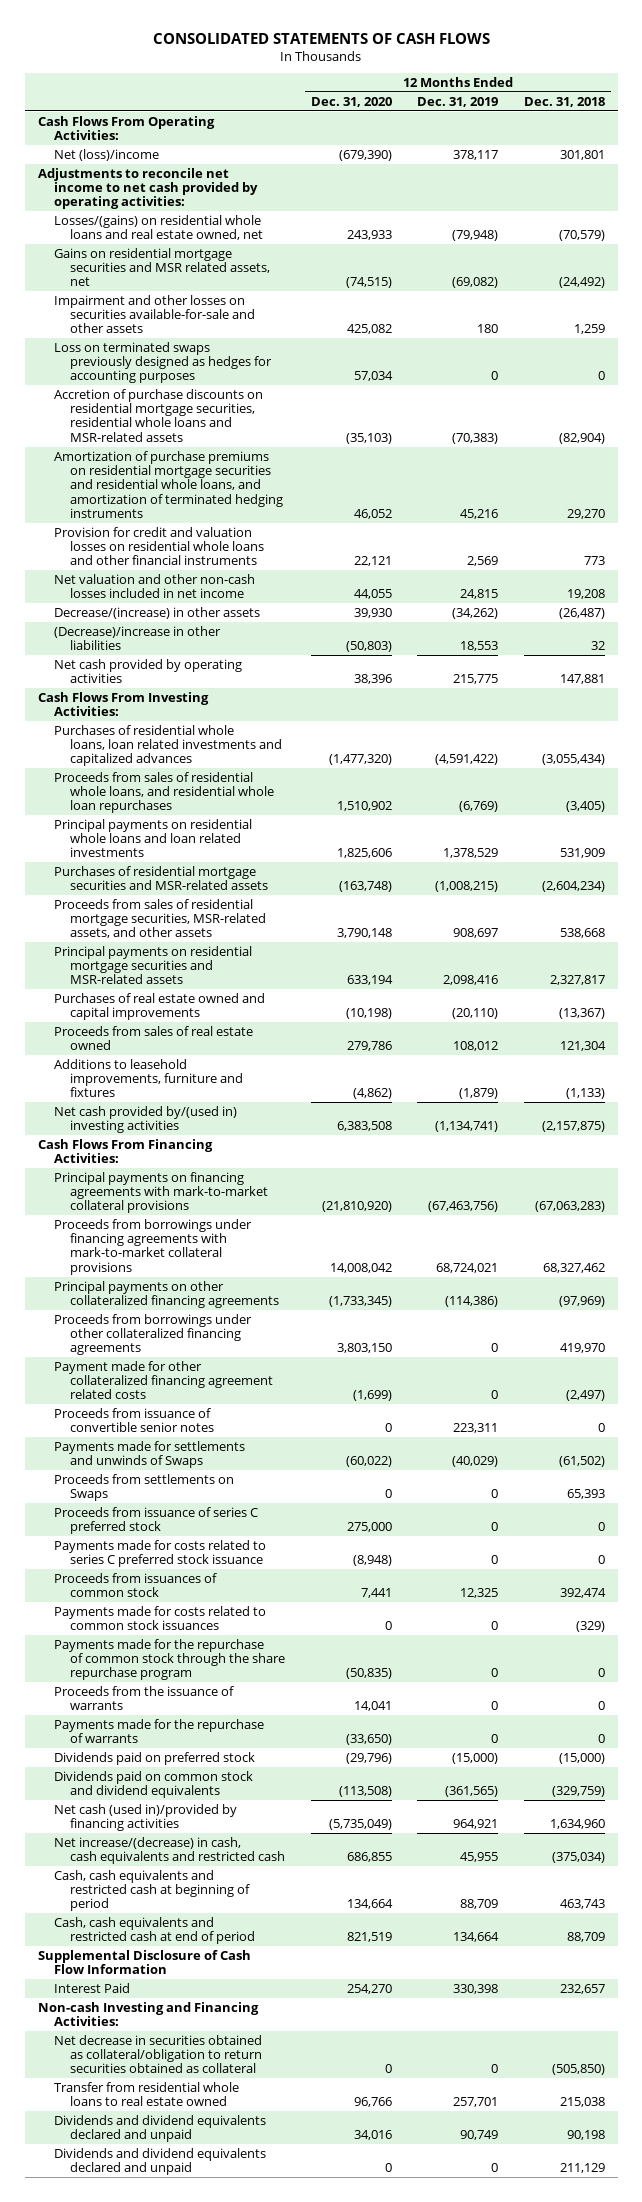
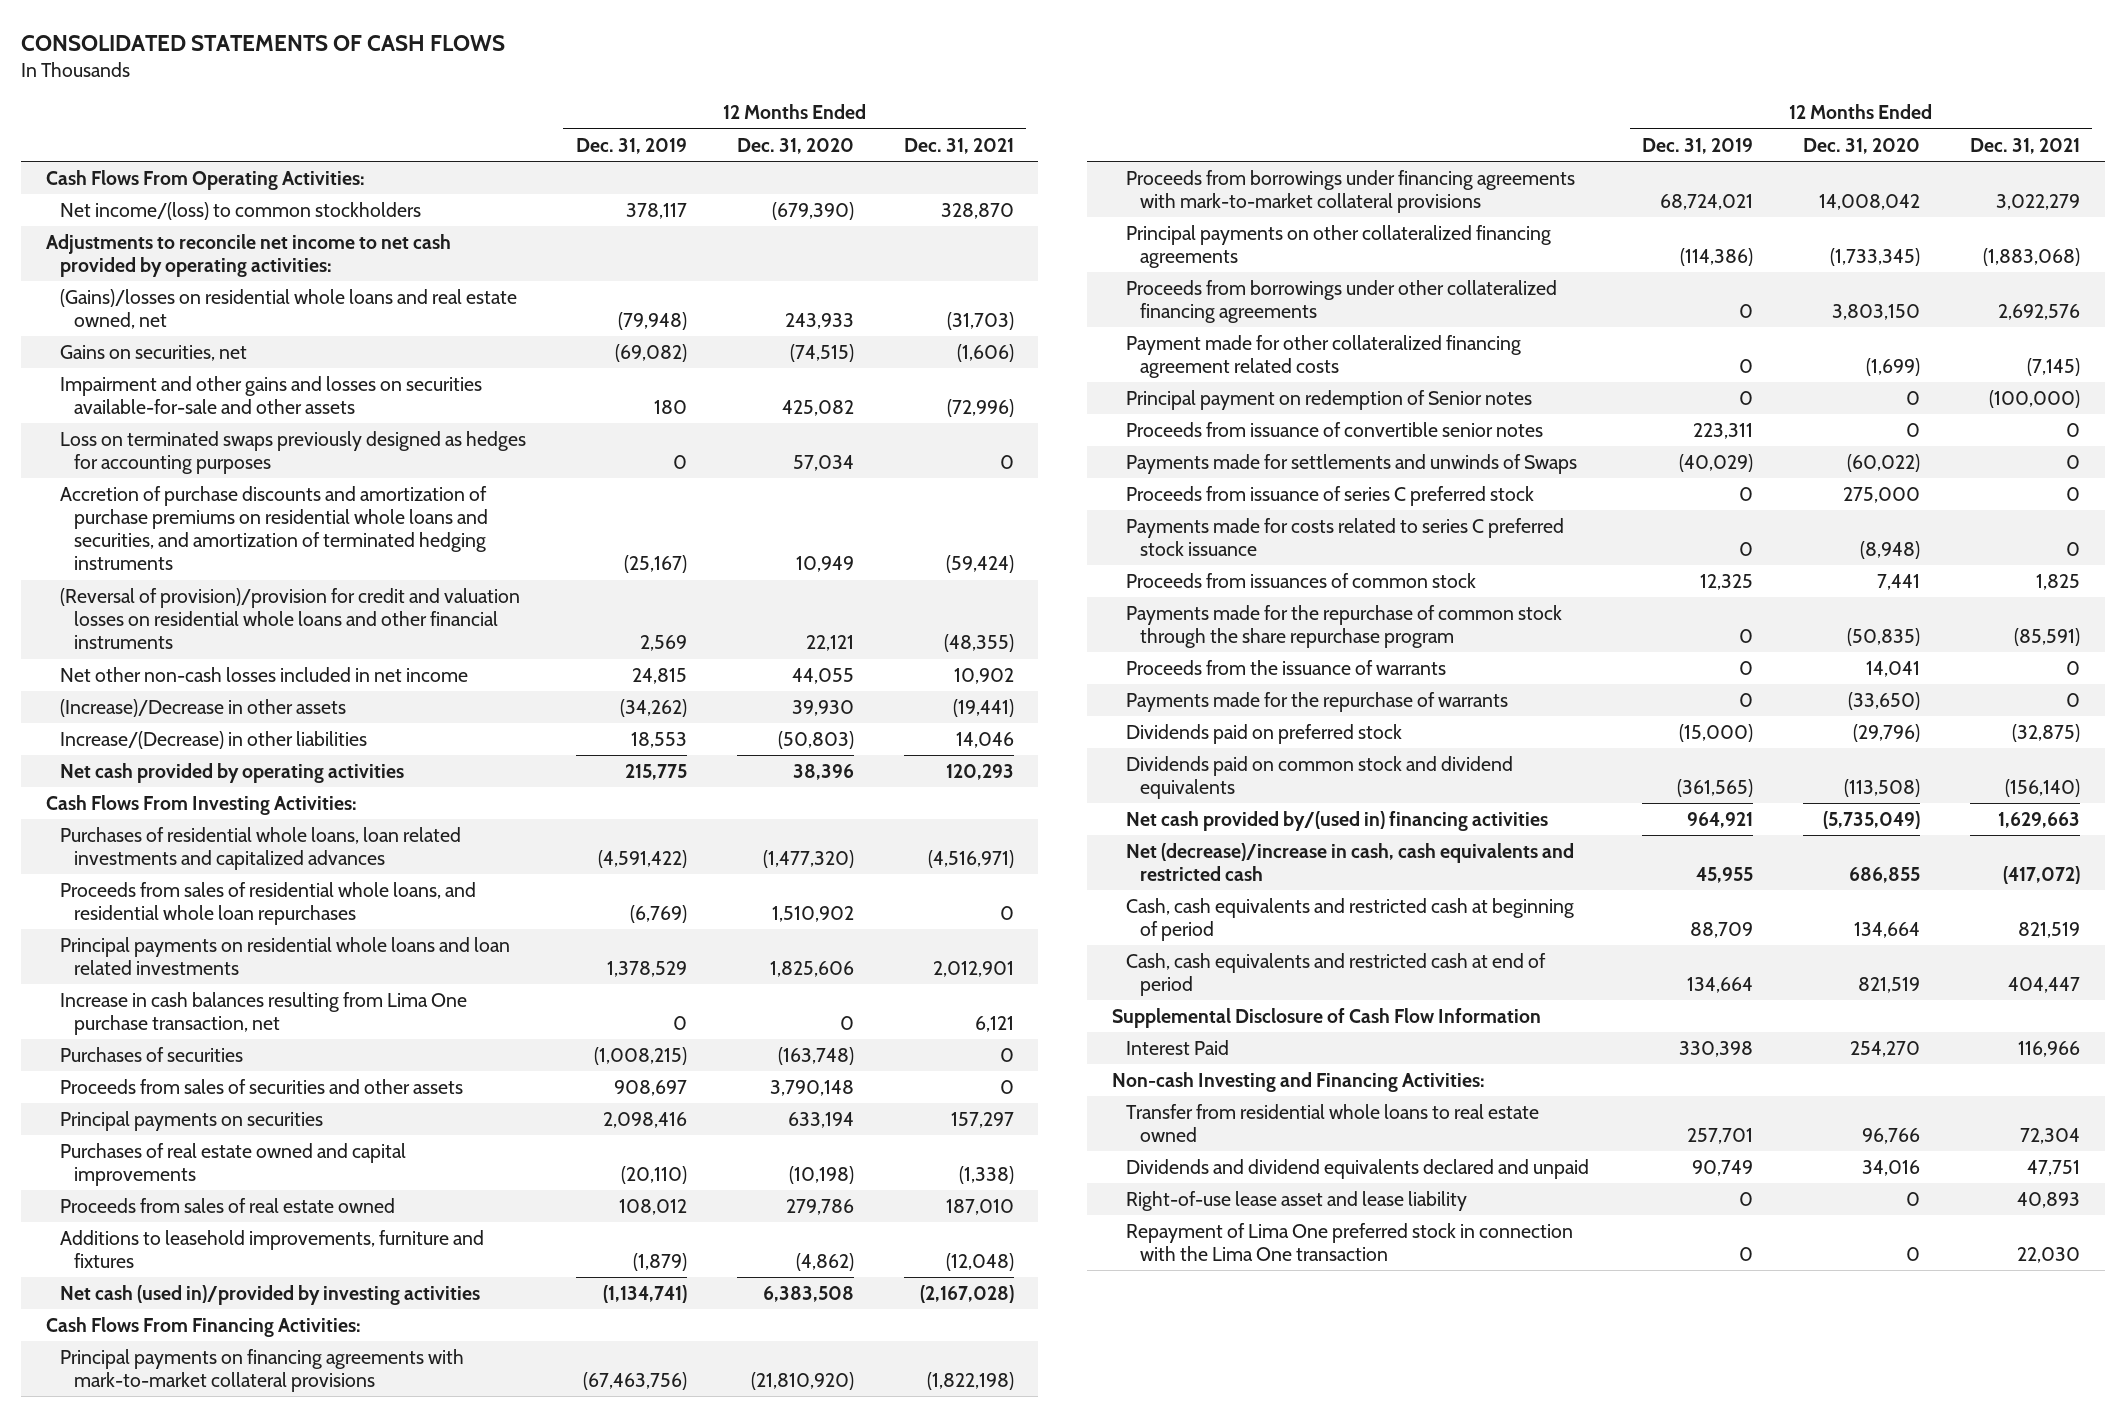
- | 12 Months Ended Dec. 31, 2020 | 12 Months Ended Dec. 31, 2019 | 12 Months Ended Dec. 31, 2018
+ | 12 Months Ended Dec. 31, 2019 | 12 Months Ended Dec. 31, 2020 | 12 Months Ended Dec. 31, 2021
- Net (loss)/income | (679,390) | 378,117 | 301,801
+ Net income/(loss) to common stockholders | 378,117 | (679,390) | 328,870
- Losses/(gains) on residential whole loans and real estate owned, net | 243,933 | (79,948) | (70,579)
- Gains on residential mortgage securities and MSR related assets, net | (74,515) | (69,082) | (24,492)
- Impairment and other losses on securities available-for-sale and other assets | 425,082 | 180 | 1,259
+ (Gains)/losses on residential whole loans and real estate owned, net | (79,948) | 243,933 | (31,703)
+ Gains on securities, net | (69,082) | (74,515) | (1,606)
+ Impairment and other gains and losses on securities available-for-sale and other assets | 180 | 425,082 | (72,996)
- Accretion of purchase discounts on residential mortgage securities, residential whole loans and MSR-related assets | (35,103) | (70,383) | (82,904)
- Amortization of purchase premiums on residential mortgage securities and residential whole loans, and amortization of terminated hedging instruments | 46,052 | 45,216 | 29,270
- Provision for credit and valuation losses on residential whole loans and other financial instruments | 22,121 | 2,569 | 773
- Net valuation and other non-cash losses included in net income | 44,055 | 24,815 | 19,208
- Decrease/(increase) in other assets | 39,930 | (34,262) | (26,487)
- (Decrease)/increase in other liabilities | (50,803) | 18,553 | 32
+ Accretion of purchase discounts and amortization of purchase premiums on residential whole loans and securities, and amortization of terminated hedging instruments | (25,167) | 10,949 | (59,424)
+ (Reversal of provision)/provision for credit and valuation losses on residential whole loans and other financial instruments | 2,569 | 22,121 | (48,355)
+ Net other non-cash losses included in net income | 24,815 | 44,055 | 10,902
+ (Increase)/Decrease in other assets | (34,262) | 39,930 | (19,441)
+ Increase/(Decrease) in other liabilities | 18,553 | (50,803) | 14,046
- Purchases of residential mortgage securities and MSR-related assets | (163,748) | (1,008,215) | (2,604,234)
- Proceeds from sales of residential mortgage securities, MSR-related assets, and other assets | 3,790,148 | 908,697 | 538,668
- Principal payments on residential mortgage securities and MSR-related assets | 633,194 | 2,098,416 | 2,327,817
+ Increase in cash balances resulting from Lima One purchase transaction, net | 0 | 0 | 6,121
+ Purchases of securities | (1,008,215) | (163,748) | 0
+ Proceeds from sales of securities and other assets | 908,697 | 3,790,148 | 0
+ Principal payments on securities | 2,098,416 | 633,194 | 157,297
- Net cash provided by/(used in) investing activities | 6,383,508 | (1,134,741) | (2,157,875)
+ Net cash (used in)/provided by investing activities | (1,134,741) | 6,383,508 | (2,167,028)
+ Principal payment on redemption of Senior notes | 0 | 0 | (100,000)
- Proceeds from settlements on Swaps | 0 | 0 | 65,393
- Payments made for costs related to common stock issuances | 0 | 0 | (329)
- Net cash (used in)/provided by financing activities | (5,735,049) | 964,921 | 1,634,960
- Net increase/(decrease) in cash, cash equivalents and restricted cash | 686,855 | 45,955 | (375,034)
+ Net cash provided by/(used in) financing activities | 964,921 | (5,735,049) | 1,629,663
+ Net (decrease)/increase in cash, cash equivalents and restricted cash | 45,955 | 686,855 | (417,072)
- Net decrease in securities obtained as collateral/obligation to return securities obtained as collateral | 0 | 0 | (505,850)
- Dividends and dividend equivalents declared and unpaid | 0 | 0 | 211,129
+ Right-of-use lease asset and lease liability | 0 | 0 | 40,893
+ Repayment of Lima One preferred stock in connection with the Lima One transaction | 0 | 0 | 22,030

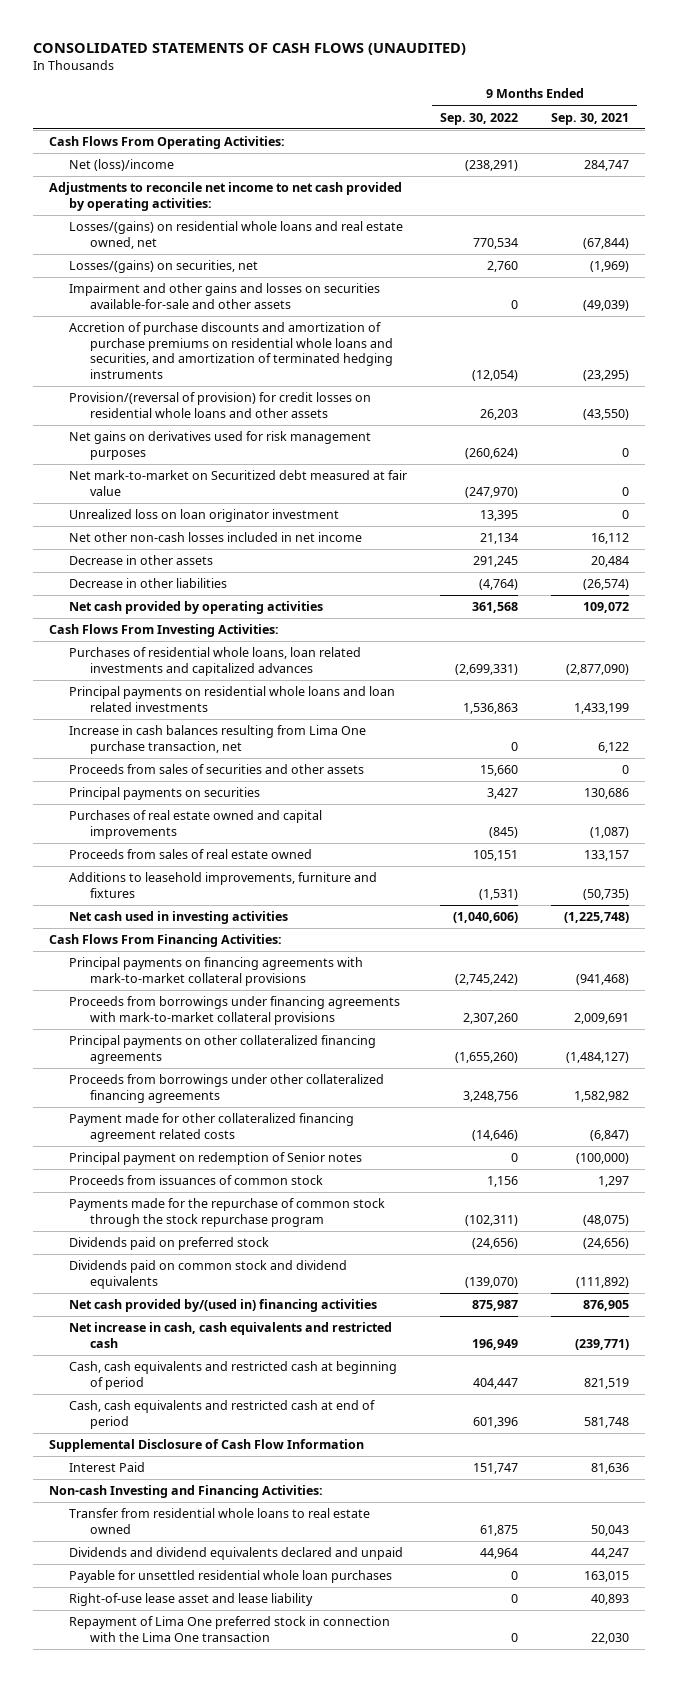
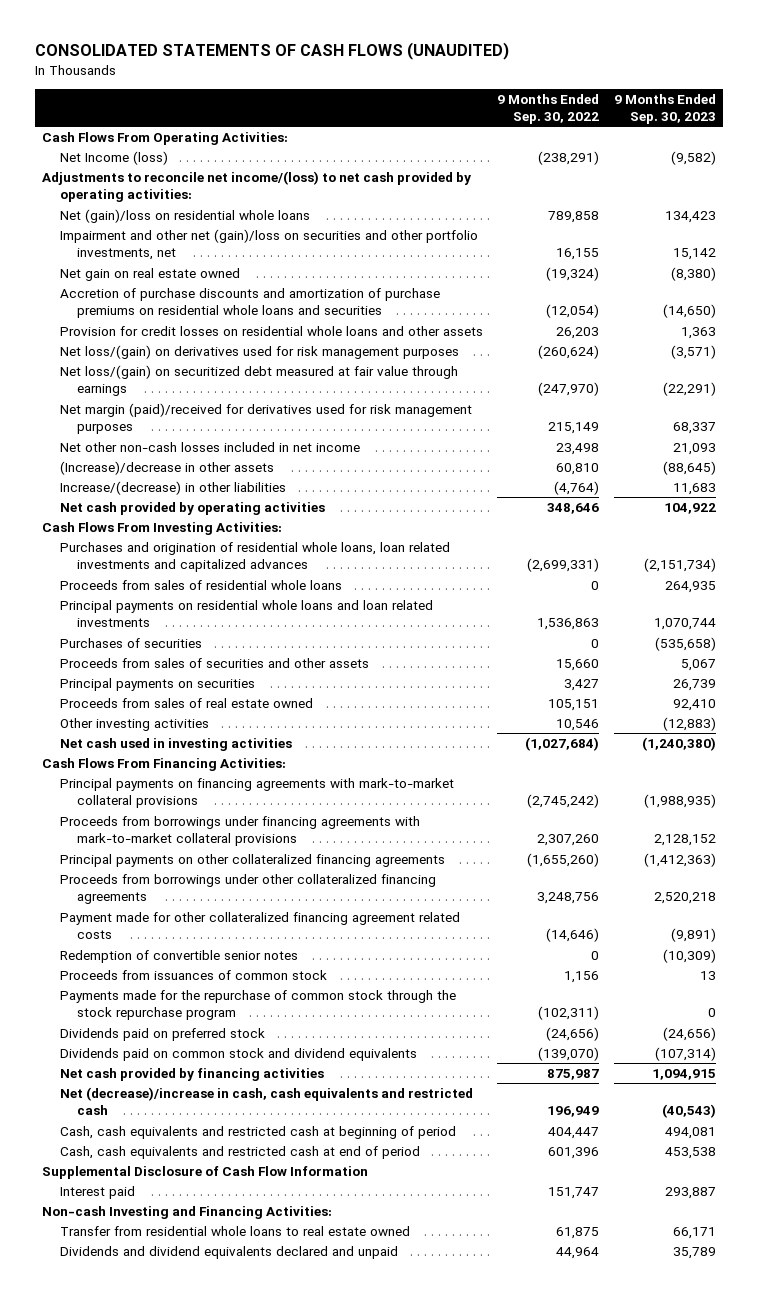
- | 9 Months Ended Sep. 30, 2022 | 9 Months Ended Sep. 30, 2021
+ | 9 Months Ended Sep. 30, 2022 | 9 Months Ended Sep. 30, 2023
- Net (loss)/income | (238,291) | 284,747
- Adjustments to reconcile net income to net cash provided by operating activities:
- Losses/(gains) on residential whole loans and real estate owned, net | 770,534 | (67,844)
- Losses/(gains) on securities, net | 2,760 | (1,969)
- Impairment and other gains and losses on securities available-for-sale and other assets | 0 | (49,039)
- Accretion of purchase discounts and amortization of purchase premiums on residential whole loans and securities, and amortization of terminated hedging instruments | (12,054) | (23,295)
- Provision/(reversal of provision) for credit losses on residential whole loans and other assets | 26,203 | (43,550)
- Net gains on derivatives used for risk management purposes | (260,624) | 0
- Net mark-to-market on Securitized debt measured at fair value | (247,970) | 0
- Unrealized loss on loan originator investment | 13,395 | 0
- Net other non-cash losses included in net income | 21,134 | 16,112
- Decrease in other assets | 291,245 | 20,484
- Decrease in other liabilities | (4,764) | (26,574)
- Net cash provided by operating activities | 361,568 | 109,072
+ Net Income (loss) | (238,291) | (9,582)
+ Adjustments to reconcile net income/(loss) to net cash provided by operating activities:
+ Net (gain)/loss on residential whole loans | 789,858 | 134,423
+ Impairment and other net (gain)/loss on securities and other portfolio investments, net | 16,155 | 15,142
+ Net gain on real estate owned | (19,324) | (8,380)
+ Accretion of purchase discounts and amortization of purchase premiums on residential whole loans and securities | (12,054) | (14,650)
+ Provision for credit losses on residential whole loans and other assets | 26,203 | 1,363
+ Net loss/(gain) on derivatives used for risk management purposes | (260,624) | (3,571)
+ Net loss/(gain) on securitized debt measured at fair value through earnings | (247,970) | (22,291)
+ Net margin (paid)/received for derivatives used for risk management purposes | 215,149 | 68,337
+ Net other non-cash losses included in net income | 23,498 | 21,093
+ (Increase)/decrease in other assets | 60,810 | (88,645)
+ Increase/(decrease) in other liabilities | (4,764) | 11,683
+ Net cash provided by operating activities | 348,646 | 104,922
- Purchases of residential whole loans, loan related investments and capitalized advances | (2,699,331) | (2,877,090)
+ Purchases and origination of residential whole loans, loan related investments and capitalized advances | (2,699,331) | (2,151,734)
+ Proceeds from sales of residential whole loans | 0 | 264,935
- Increase in cash balances resulting from Lima One purchase transaction, net | 0 | 6,122
+ Purchases of securities | 0 | (535,658)
- Purchases of real estate owned and capital improvements | (845) | (1,087)
- Additions to leasehold improvements, furniture and fixtures | (1,531) | (50,735)
- Net cash used in investing activities | (1,040,606) | (1,225,748)
+ Other investing activities | 10,546 | (12,883)
+ Net cash used in investing activities | (1,027,684) | (1,240,380)
- Principal payment on redemption of Senior notes | 0 | (100,000)
+ Redemption of convertible senior notes | 0 | (10,309)
- Net cash provided by/(used in) financing activities | 875,987 | 876,905
- Net increase in cash, cash equivalents and restricted cash | 196,949 | (239,771)
+ Net cash provided by financing activities | 875,987 | 1,094,915
+ Net (decrease)/increase in cash, cash equivalents and restricted cash | 196,949 | (40,543)
- Interest Paid | 151,747 | 81,636
+ Interest paid | 151,747 | 293,887
- Payable for unsettled residential whole loan purchases | 0 | 163,015
- Right-of-use lease asset and lease liability | 0 | 40,893
- Repayment of Lima One preferred stock in connection with the Lima One transaction | 0 | 22,030

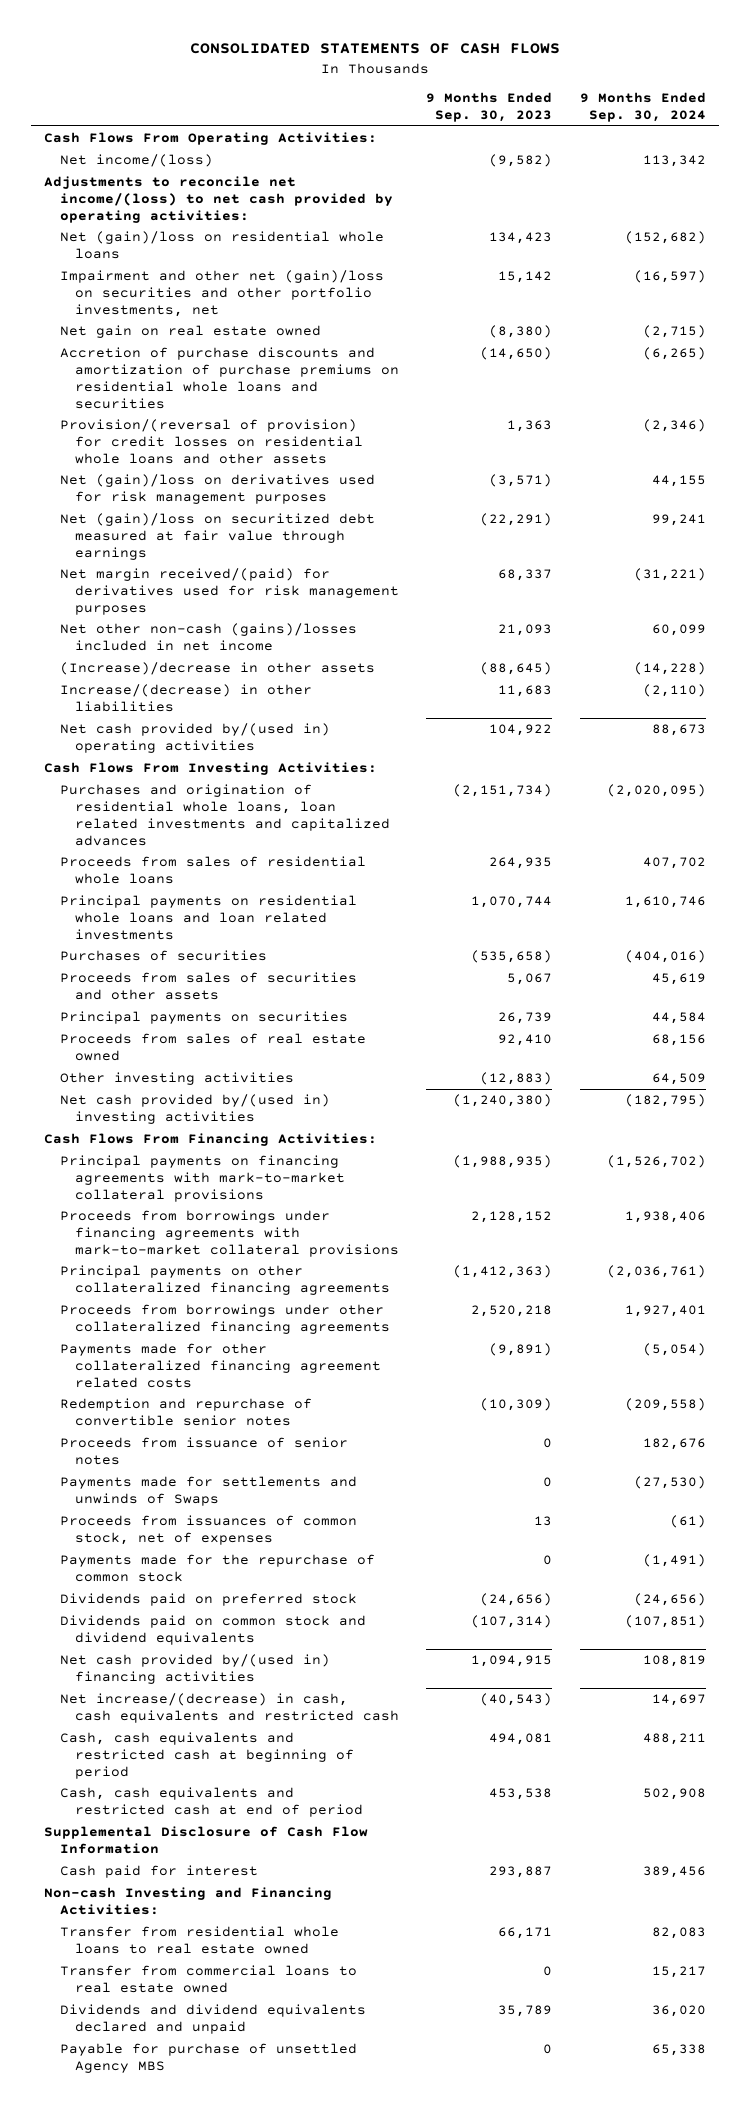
- CONSOLIDATED STATEMENTS OF CASH FLOWS (UNAUDITED)
+ CONSOLIDATED STATEMENTS OF CASH FLOWS
- | 9 Months Ended Sep. 30, 2022 | 9 Months Ended Sep. 30, 2023
+ | 9 Months Ended Sep. 30, 2023 | 9 Months Ended Sep. 30, 2024
- Net Income (loss) | (238,291) | (9,582)
+ Net income/(loss) | (9,582) | 113,342
- Provision for credit losses on residential whole loans and other assets | 26,203 | 1,363
- Net loss/(gain) on derivatives used for risk management purposes | (260,624) | (3,571)
- Net loss/(gain) on securitized debt measured at fair value through earnings | (247,970) | (22,291)
- Net margin (paid)/received for derivatives used for risk management purposes | 215,149 | 68,337
- Net other non-cash losses included in net income | 23,498 | 21,093
+ Provision/(reversal of provision) for credit losses on residential whole loans and other assets | 1,363 | (2,346)
+ Net (gain)/loss on derivatives used for risk management purposes | (3,571) | 44,155
+ Net (gain)/loss on securitized debt measured at fair value through earnings | (22,291) | 99,241
+ Net margin received/(paid) for derivatives used for risk management purposes | 68,337 | (31,221)
+ Net other non-cash (gains)/losses included in net income | 21,093 | 60,099
- Net cash provided by operating activities | 348,646 | 104,922
+ Net cash provided by/(used in) operating activities | 104,922 | 88,673
- Net cash used in investing activities | (1,027,684) | (1,240,380)
+ Net cash provided by/(used in) investing activities | (1,240,380) | (182,795)
- Payment made for other collateralized financing agreement related costs | (14,646) | (9,891)
- Redemption of convertible senior notes | 0 | (10,309)
- Proceeds from issuances of common stock | 1,156 | 13
- Payments made for the repurchase of common stock through the stock repurchase program | (102,311) | 0
+ Payments made for other collateralized financing agreement related costs | (9,891) | (5,054)
+ Redemption and repurchase of convertible senior notes | (10,309) | (209,558)
+ Proceeds from issuance of senior notes | 0 | 182,676
+ Payments made for settlements and unwinds of Swaps | 0 | (27,530)
+ Proceeds from issuances of common stock, net of expenses | 13 | (61)
+ Payments made for the repurchase of common stock | 0 | (1,491)
- Net cash provided by financing activities | 875,987 | 1,094,915
- Net (decrease)/increase in cash, cash equivalents and restricted cash | 196,949 | (40,543)
+ Net cash provided by/(used in) financing activities | 1,094,915 | 108,819
+ Net increase/(decrease) in cash, cash equivalents and restricted cash | (40,543) | 14,697
- Interest paid | 151,747 | 293,887
+ Cash paid for interest | 293,887 | 389,456
+ Transfer from commercial loans to real estate owned | 0 | 15,217
+ Payable for purchase of unsettled Agency MBS | 0 | 65,338

